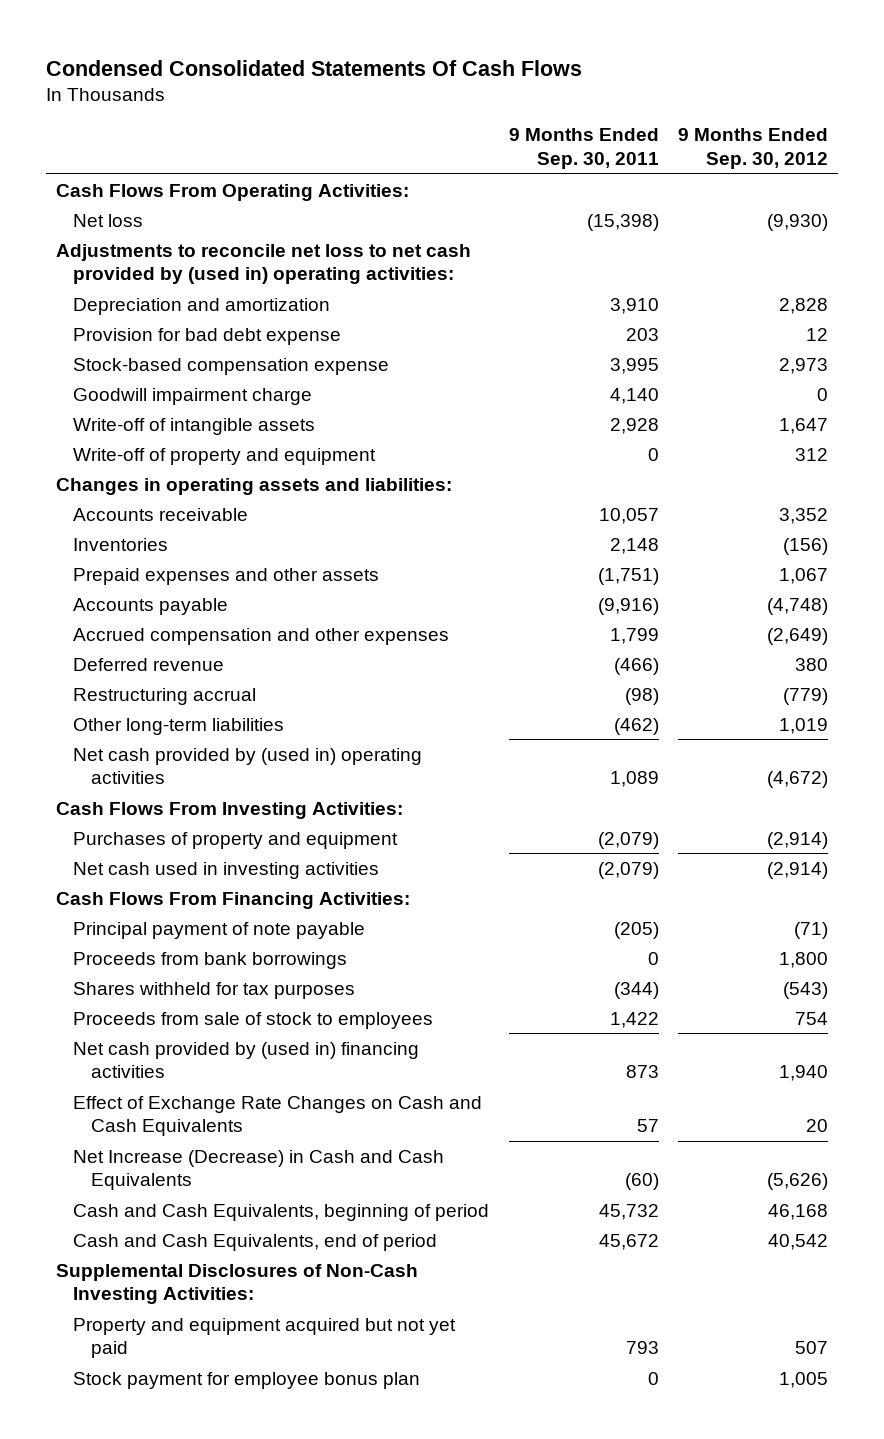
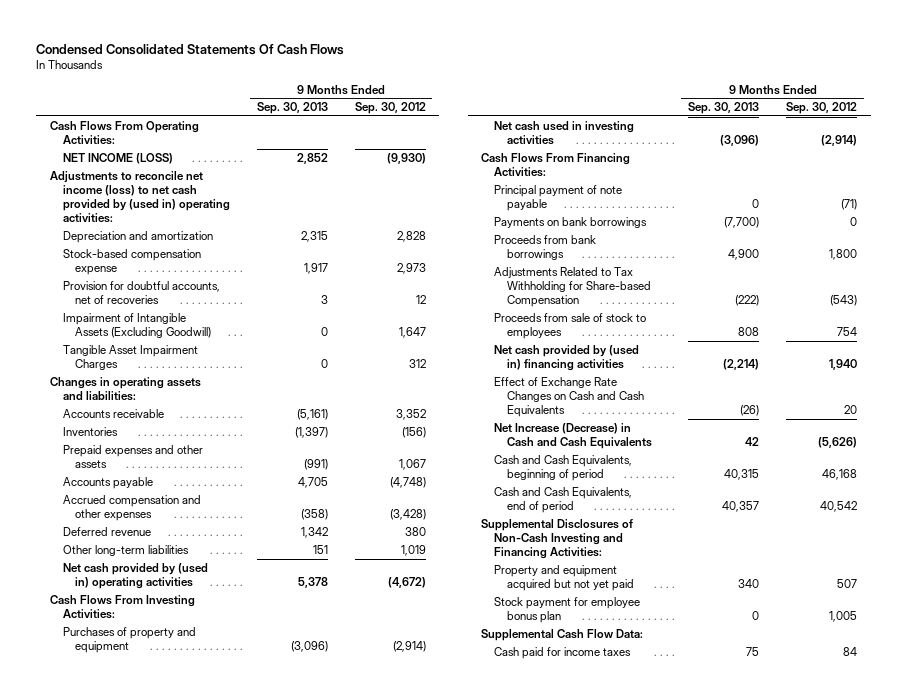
- | 9 Months Ended Sep. 30, 2011 | 9 Months Ended Sep. 30, 2012
+ | 9 Months Ended Sep. 30, 2013 | 9 Months Ended Sep. 30, 2012
- Net loss | (15,398) | (9,930)
- Adjustments to reconcile net loss to net cash provided by (used in) operating activities:
+ NET INCOME (LOSS) | 2,852 | (9,930)
+ Adjustments to reconcile net income (loss) to net cash provided by (used in) operating activities:
- Provision for bad debt expense | 203 | 12
- Goodwill impairment charge | 4,140 | 0
- Write-off of intangible assets | 2,928 | 1,647
- Write-off of property and equipment | 0 | 312
+ Provision for doubtful accounts, net of recoveries | 3 | 12
+ Impairment of Intangible Assets (Excluding Goodwill) | 0 | 1,647
+ Tangible Asset Impairment Charges | 0 | 312
- Accrued compensation and other expenses | 1,799 | (2,649)
+ Accrued compensation and other expenses | (358) | (3,428)
- Restructuring accrual | (98) | (779)
+ Payments on bank borrowings | (7,700) | 0
- Shares withheld for tax purposes | (344) | (543)
+ Adjustments Related to Tax Withholding for Share-based Compensation | (222) | (543)
- Supplemental Disclosures of Non-Cash Investing Activities:
+ Supplemental Disclosures of Non-Cash Investing and Financing Activities:
+ Supplemental Cash Flow Data:
+ Cash paid for income taxes | 75 | 84

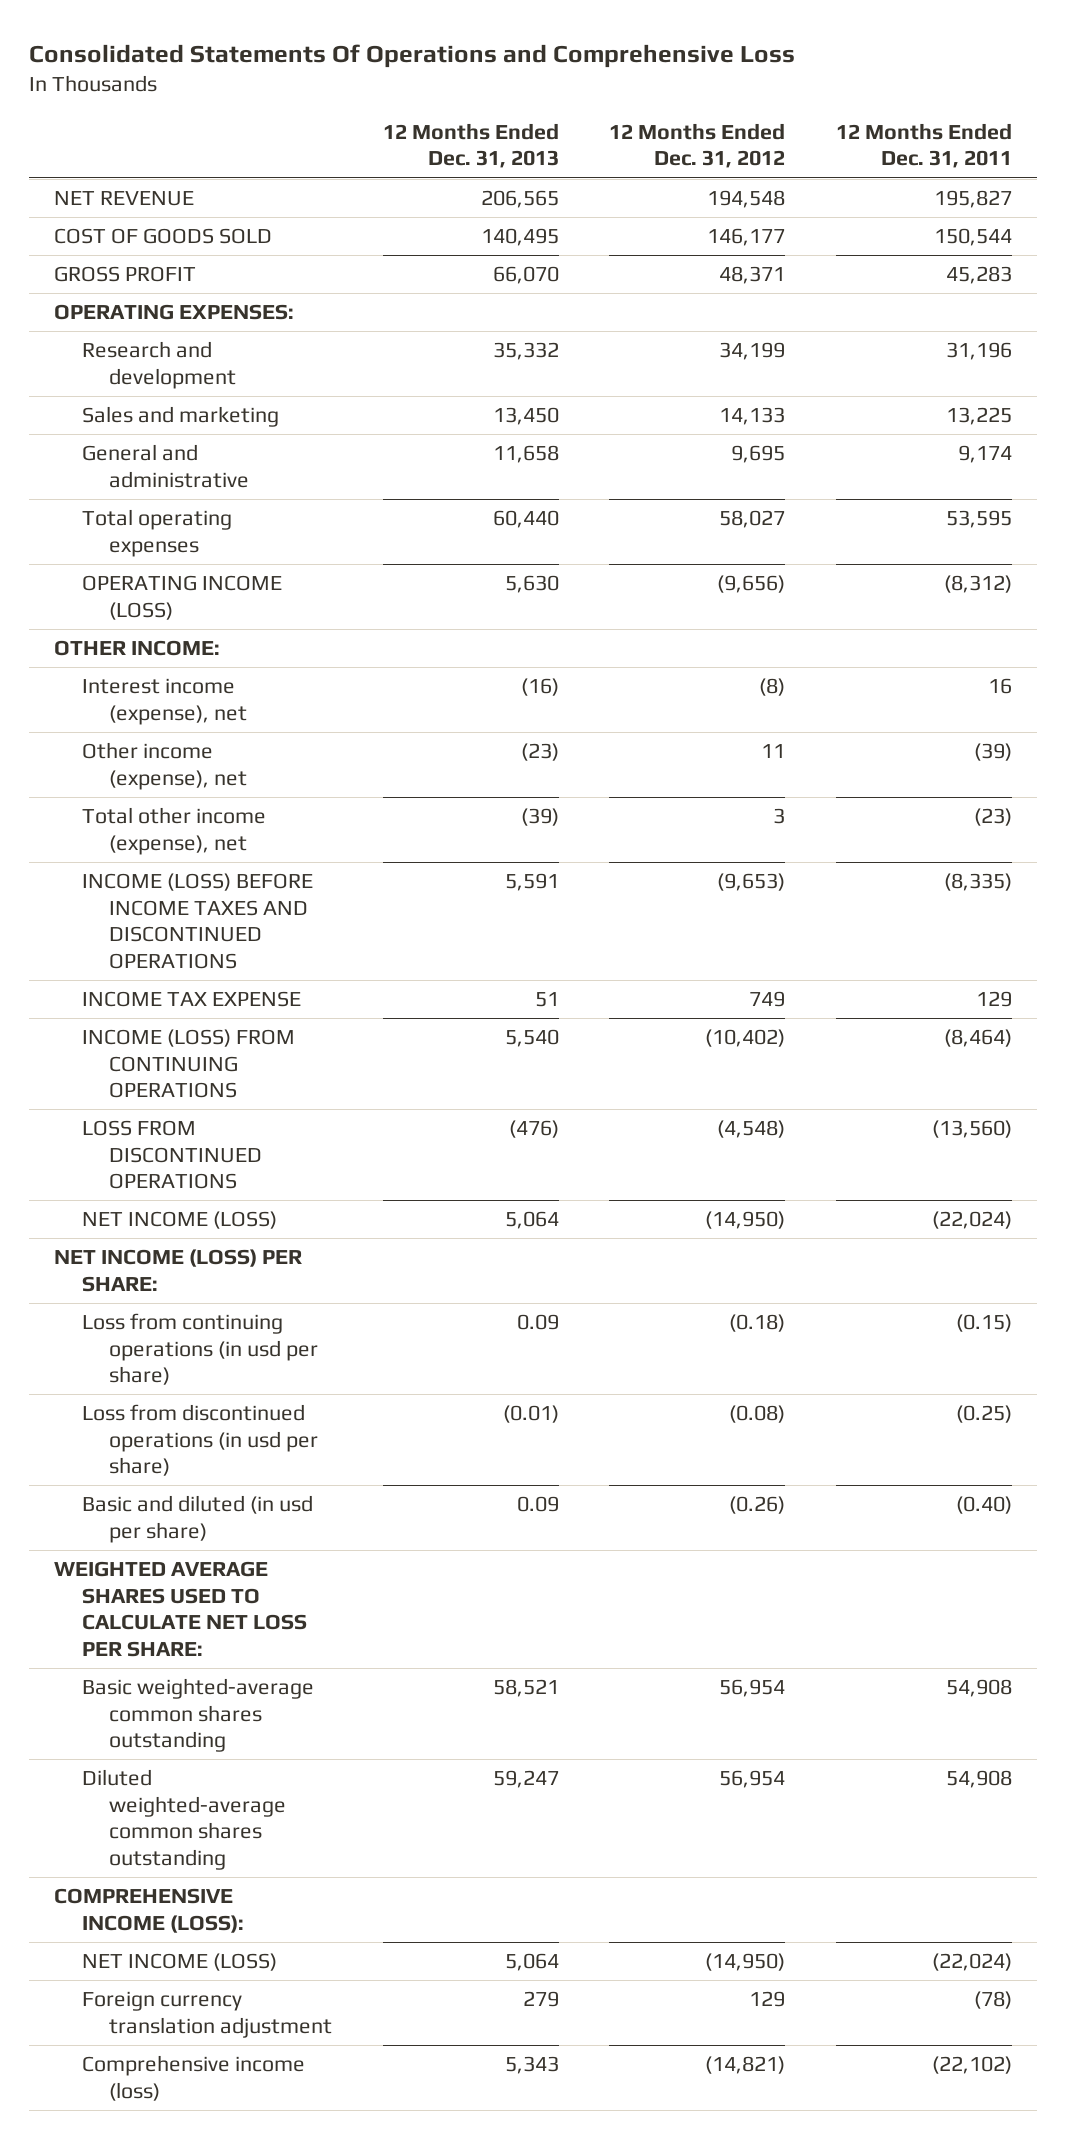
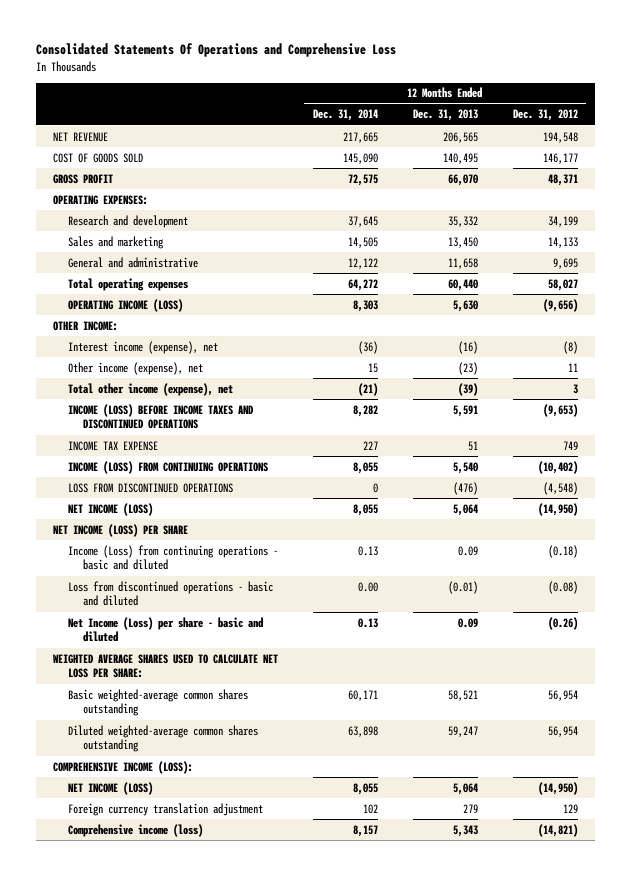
- | 12 Months Ended Dec. 31, 2013 | 12 Months Ended Dec. 31, 2012 | 12 Months Ended Dec. 31, 2011
+ | 12 Months Ended Dec. 31, 2014 | 12 Months Ended Dec. 31, 2013 | 12 Months Ended Dec. 31, 2012
- NET INCOME (LOSS) PER SHARE:
- Loss from continuing operations (in usd per share) | 0.09 | (0.18) | (0.15)
- Loss from discontinued operations (in usd per share) | (0.01) | (0.08) | (0.25)
- Basic and diluted (in usd per share) | 0.09 | (0.26) | (0.40)
+ NET INCOME (LOSS) PER SHARE
+ Income (Loss) from continuing operations - basic and diluted | 0.13 | 0.09 | (0.18)
+ Loss from discontinued operations - basic and diluted | 0.00 | (0.01) | (0.08)
+ Net Income (Loss) per share - basic and diluted | 0.13 | 0.09 | (0.26)

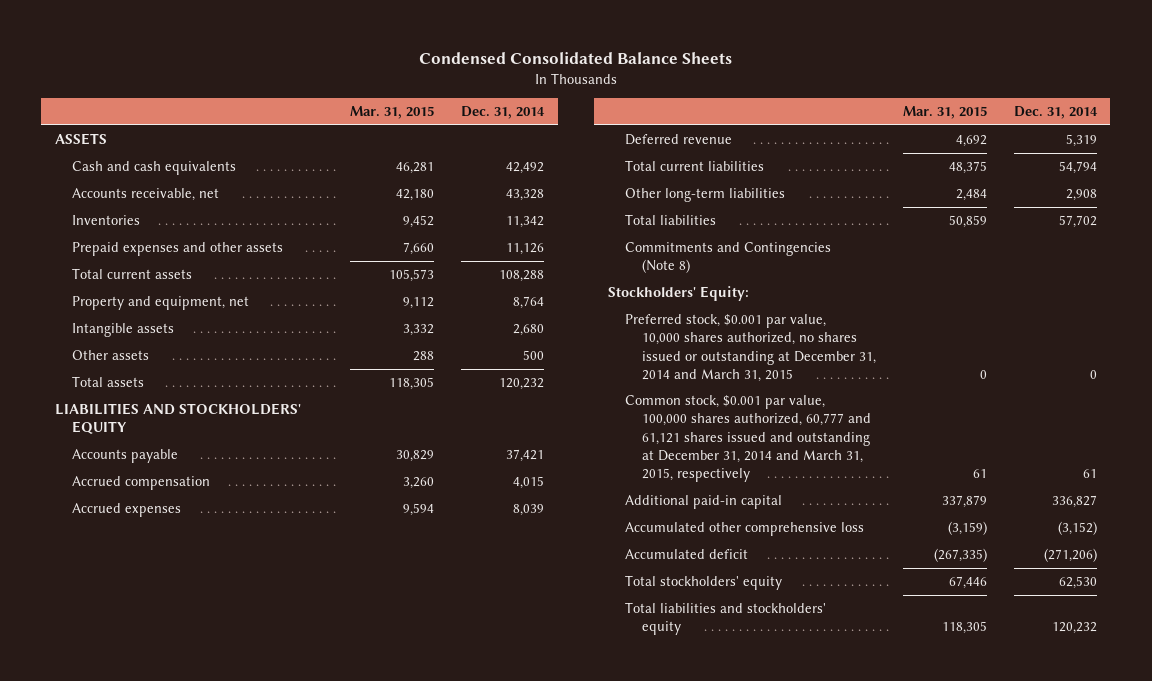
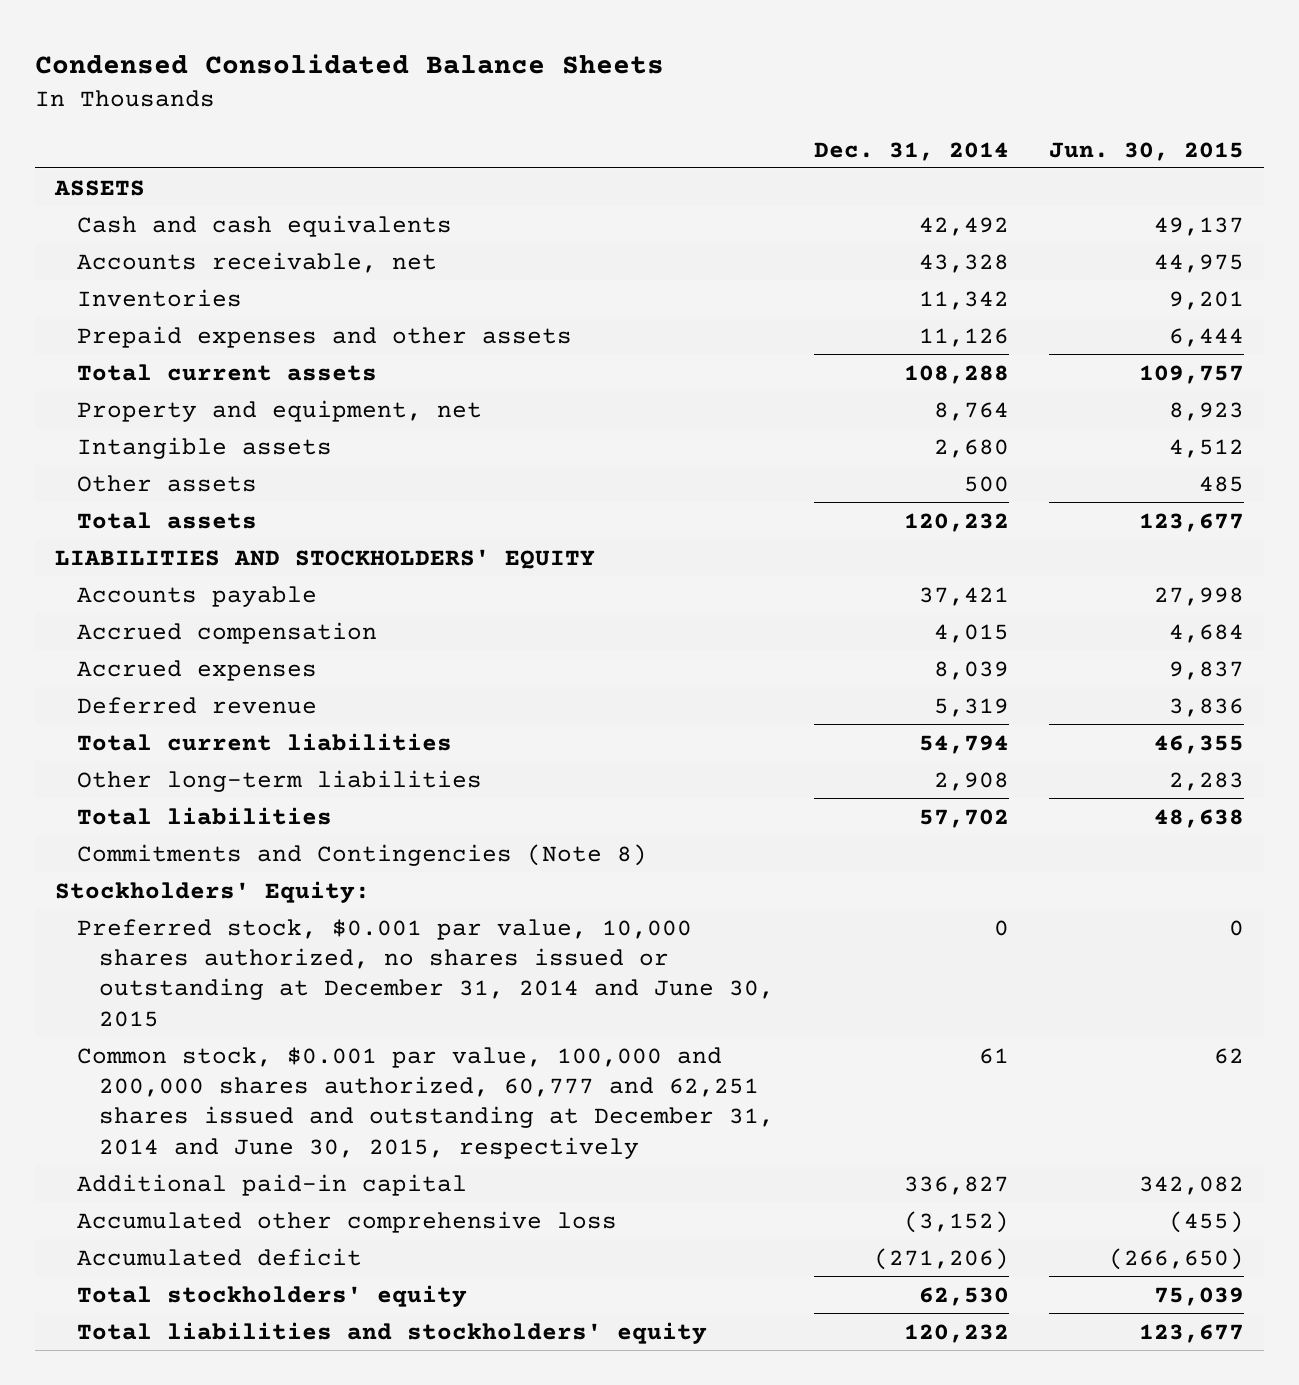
- | Mar. 31, 2015 | Dec. 31, 2014
+ | Dec. 31, 2014 | Jun. 30, 2015
- Preferred stock, $0.001 par value, 10,000 shares authorized, no shares issued or outstanding at December 31, 2014 and March 31, 2015 | 0 | 0
- Common stock, $0.001 par value, 100,000 shares authorized, 60,777 and 61,121 shares issued and outstanding at December 31, 2014 and March 31, 2015, respectively | 61 | 61
+ Preferred stock, $0.001 par value, 10,000 shares authorized, no shares issued or outstanding at December 31, 2014 and June 30, 2015 | 0 | 0
+ Common stock, $0.001 par value, 100,000 and 200,000 shares authorized, 60,777 and 62,251 shares issued and outstanding at December 31, 2014 and June 30, 2015, respectively | 61 | 62

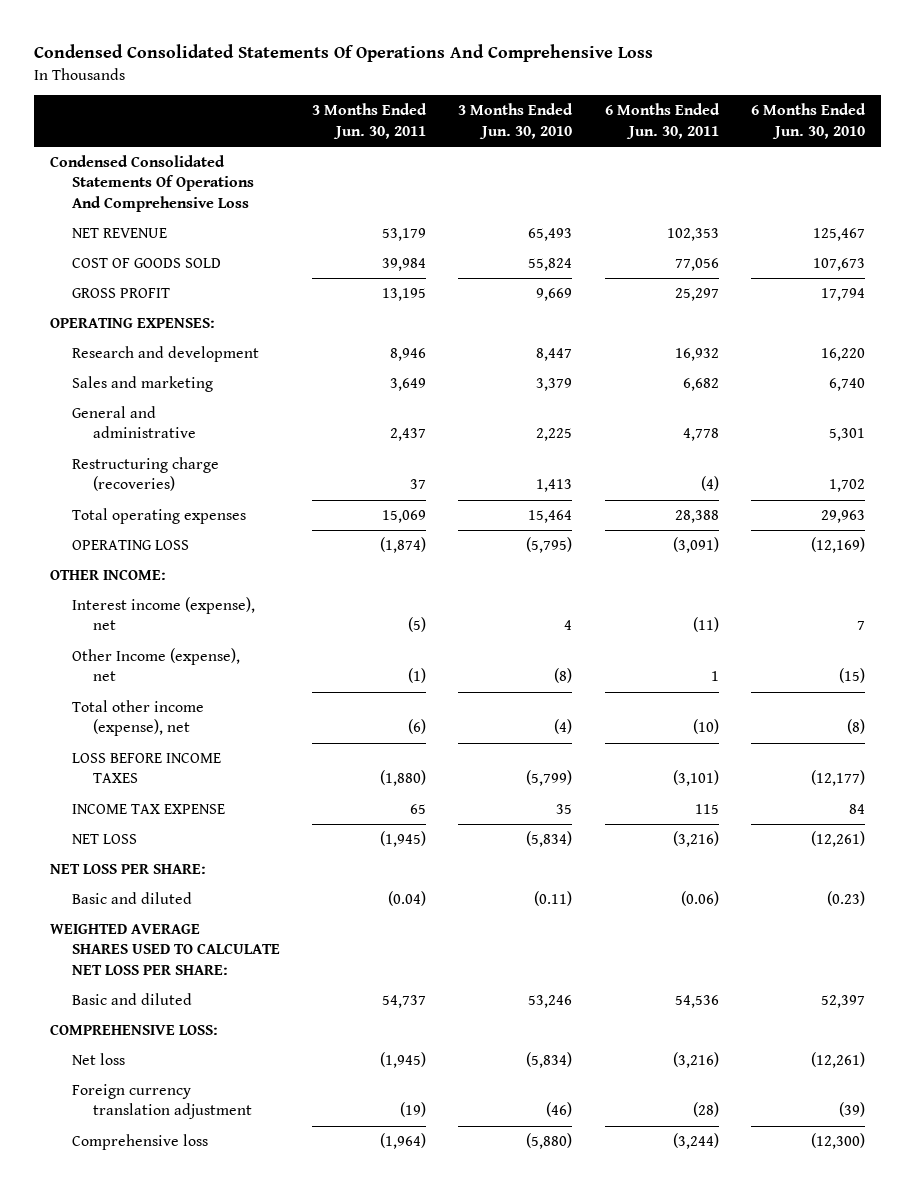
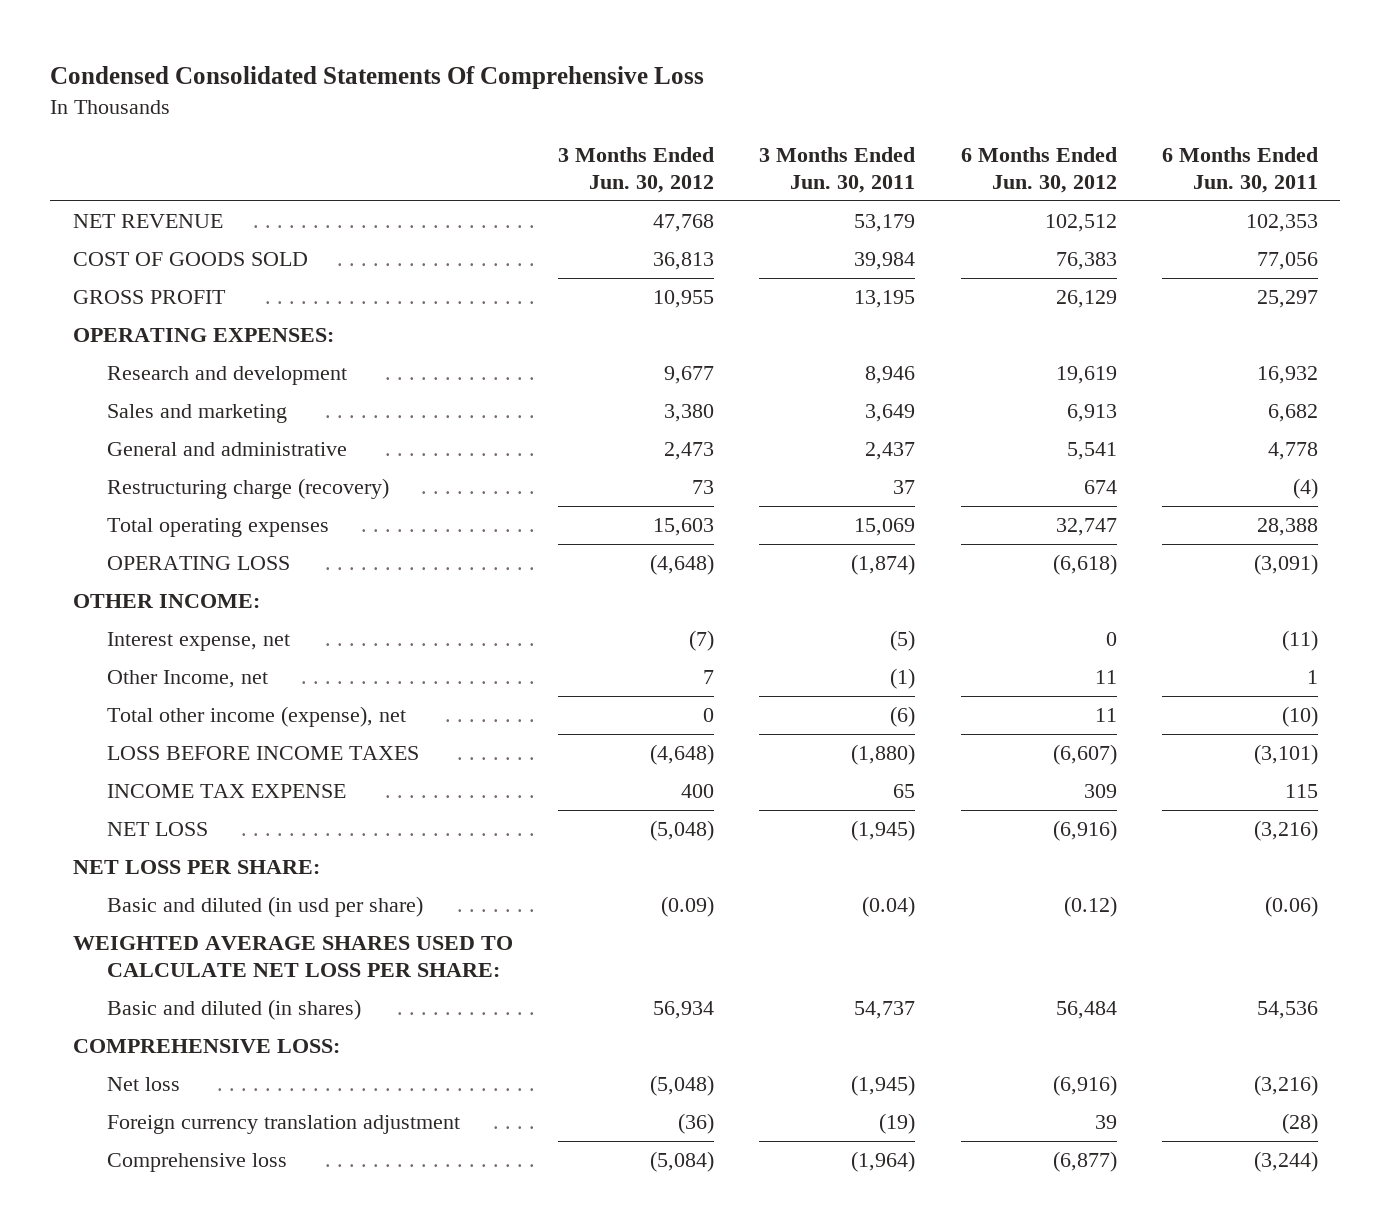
- Condensed Consolidated Statements Of Operations And Comprehensive Loss
+ Condensed Consolidated Statements Of Comprehensive Loss
- | 3 Months Ended Jun. 30, 2011 | 3 Months Ended Jun. 30, 2010 | 6 Months Ended Jun. 30, 2011 | 6 Months Ended Jun. 30, 2010
+ | 3 Months Ended Jun. 30, 2012 | 3 Months Ended Jun. 30, 2011 | 6 Months Ended Jun. 30, 2012 | 6 Months Ended Jun. 30, 2011
- Condensed Consolidated Statements Of Operations And Comprehensive Loss
- Restructuring charge (recoveries) | 37 | 1,413 | (4) | 1,702
+ Restructuring charge (recovery) | 73 | 37 | 674 | (4)
- Interest income (expense), net | (5) | 4 | (11) | 7
- Other Income (expense), net | (1) | (8) | 1 | (15)
+ Interest expense, net | (7) | (5) | 0 | (11)
+ Other Income, net | 7 | (1) | 11 | 1
- Basic and diluted | (0.04) | (0.11) | (0.06) | (0.23)
+ Basic and diluted (in usd per share) | (0.09) | (0.04) | (0.12) | (0.06)
- Basic and diluted | 54,737 | 53,246 | 54,536 | 52,397
+ Basic and diluted (in shares) | 56,934 | 54,737 | 56,484 | 54,536

